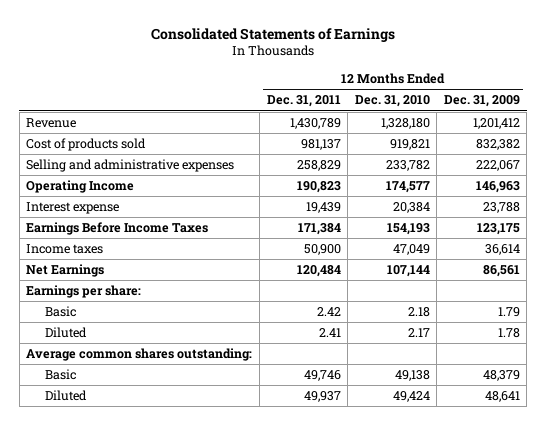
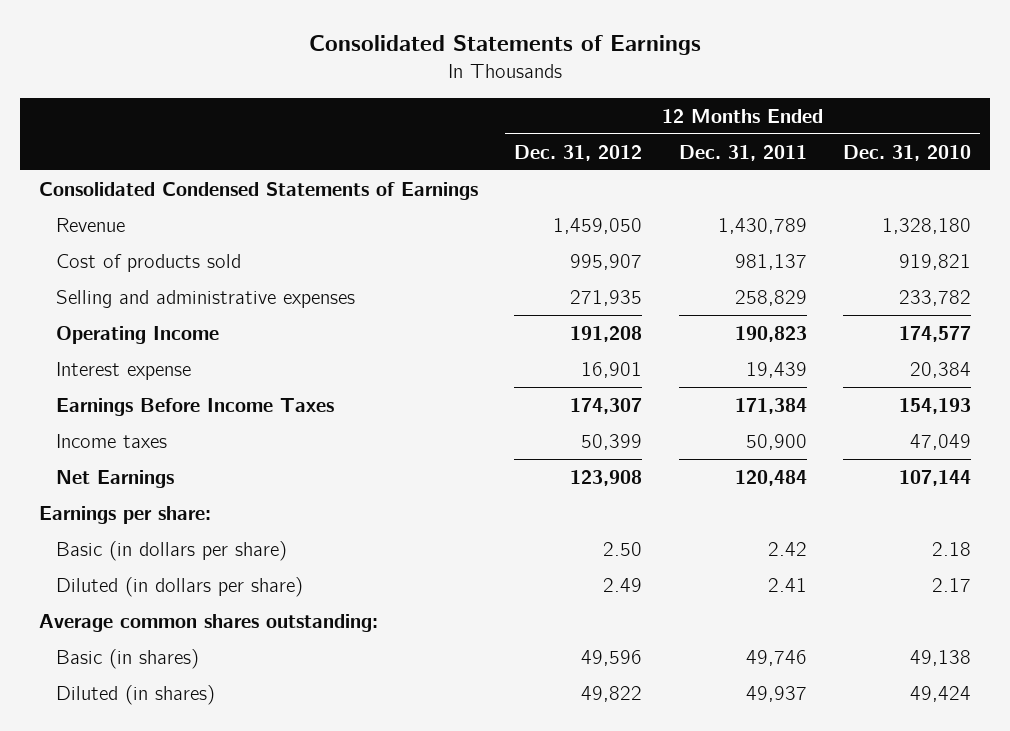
- | 12 Months Ended Dec. 31, 2011 | 12 Months Ended Dec. 31, 2010 | 12 Months Ended Dec. 31, 2009
+ | 12 Months Ended Dec. 31, 2012 | 12 Months Ended Dec. 31, 2011 | 12 Months Ended Dec. 31, 2010
+ Consolidated Condensed Statements of Earnings
- Basic | 2.42 | 2.18 | 1.79
- Diluted | 2.41 | 2.17 | 1.78
+ Basic (in dollars per share) | 2.50 | 2.42 | 2.18
+ Diluted (in dollars per share) | 2.49 | 2.41 | 2.17
- Basic | 49,746 | 49,138 | 48,379
- Diluted | 49,937 | 49,424 | 48,641
+ Basic (in shares) | 49,596 | 49,746 | 49,138
+ Diluted (in shares) | 49,822 | 49,937 | 49,424

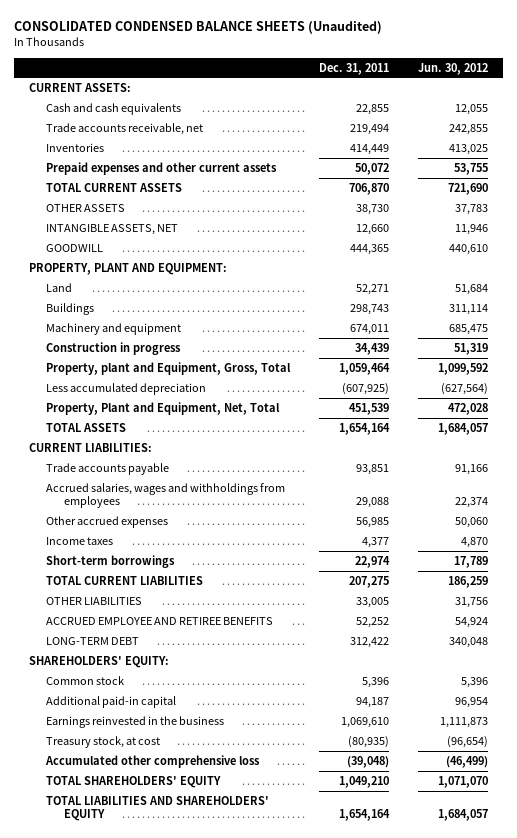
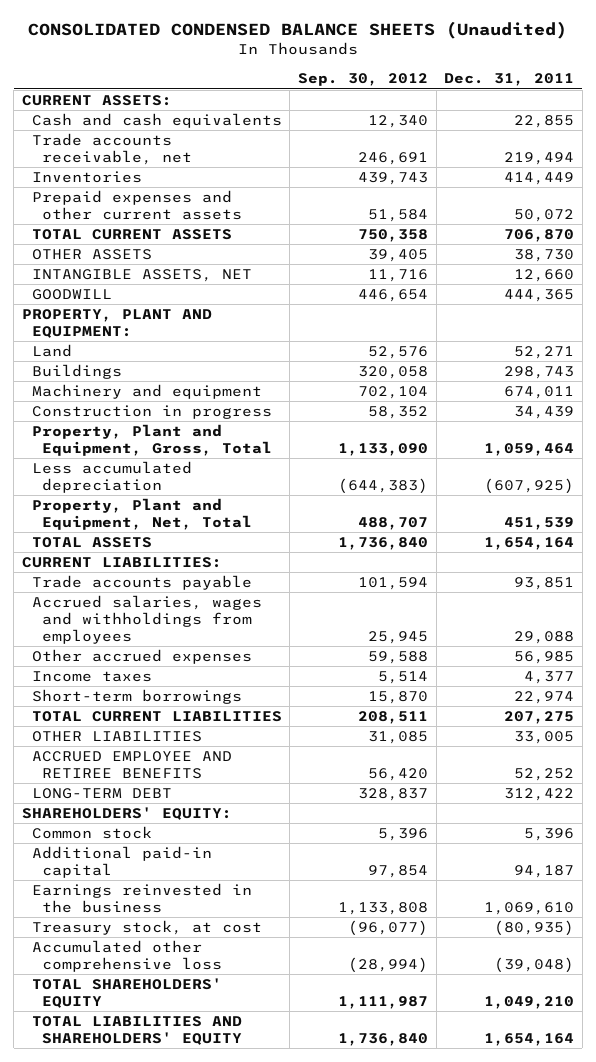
- | Dec. 31, 2011 | Jun. 30, 2012
+ | Sep. 30, 2012 | Dec. 31, 2011
- Property, plant and Equipment, Gross, Total | 1,059,464 | 1,099,592
+ Property, Plant and Equipment, Gross, Total | 1,133,090 | 1,059,464

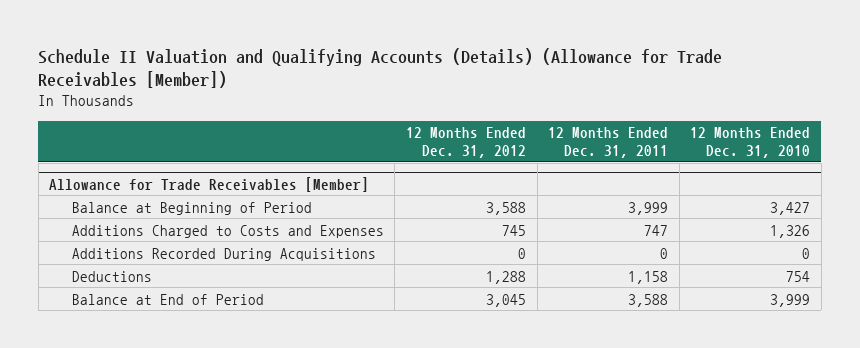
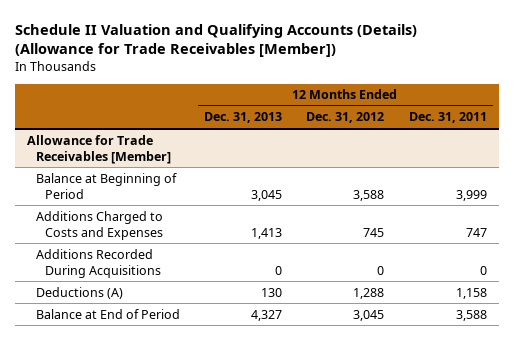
- | 12 Months Ended Dec. 31, 2012 | 12 Months Ended Dec. 31, 2011 | 12 Months Ended Dec. 31, 2010
+ | 12 Months Ended Dec. 31, 2013 | 12 Months Ended Dec. 31, 2012 | 12 Months Ended Dec. 31, 2011
@ Allowance for Trade Receivables [Member]
- Deductions | 1,288 | 1,158 | 754
+ Deductions (A) | 130 | 1,288 | 1,158

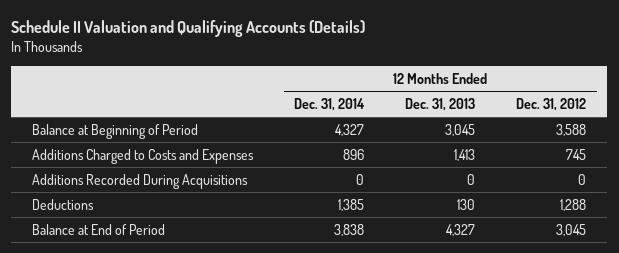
- Schedule II Valuation and Qualifying Accounts (Details) (Allowance for Trade Receivables [Member])
+ Schedule II Valuation and Qualifying Accounts (Details)
- | 12 Months Ended Dec. 31, 2013 | 12 Months Ended Dec. 31, 2012 | 12 Months Ended Dec. 31, 2011
+ | 12 Months Ended Dec. 31, 2014 | 12 Months Ended Dec. 31, 2013 | 12 Months Ended Dec. 31, 2012
- Allowance for Trade Receivables [Member]
- Deductions (A) | 130 | 1,288 | 1,158
+ Deductions | 1,385 | 130 | 1,288

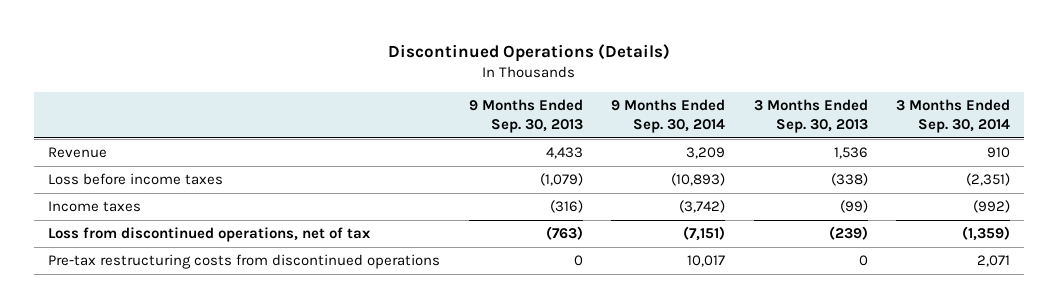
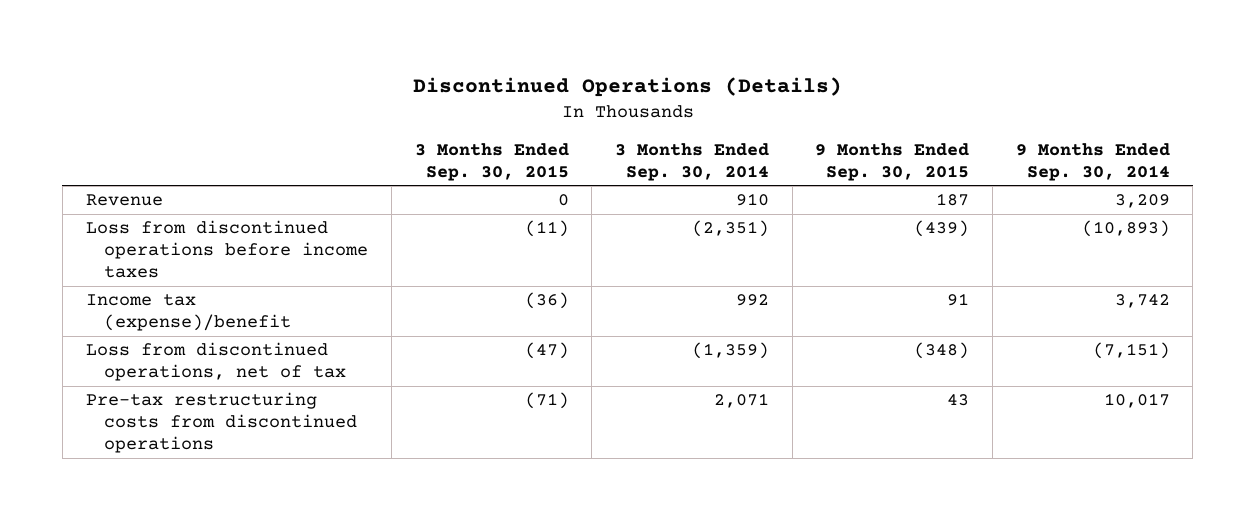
- | 9 Months Ended Sep. 30, 2013 | 9 Months Ended Sep. 30, 2014 | 3 Months Ended Sep. 30, 2013 | 3 Months Ended Sep. 30, 2014
+ | 3 Months Ended Sep. 30, 2015 | 3 Months Ended Sep. 30, 2014 | 9 Months Ended Sep. 30, 2015 | 9 Months Ended Sep. 30, 2014
- Loss before income taxes | (1,079) | (10,893) | (338) | (2,351)
- Income taxes | (316) | (3,742) | (99) | (992)
+ Loss from discontinued operations before income taxes | (11) | (2,351) | (439) | (10,893)
+ Income tax (expense)/benefit | (36) | 992 | 91 | 3,742

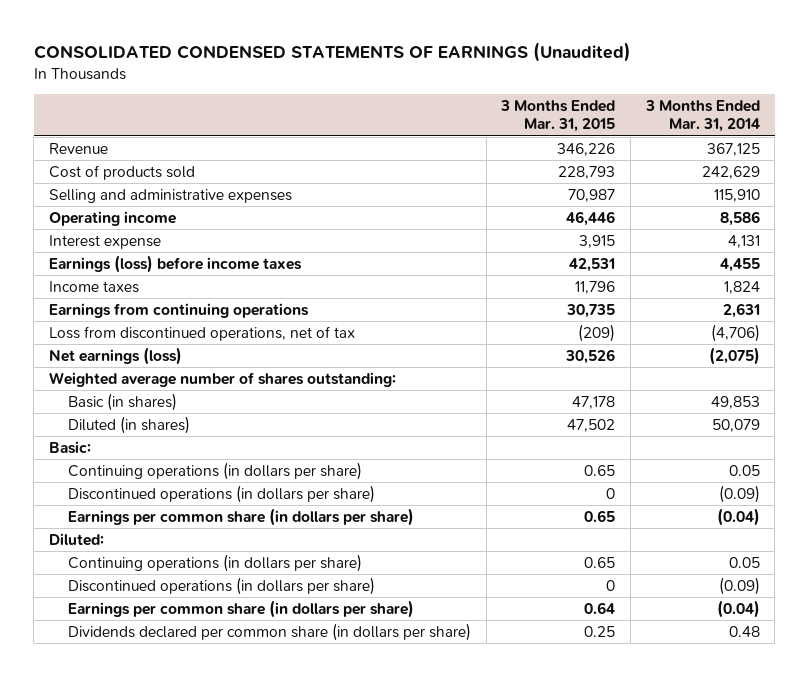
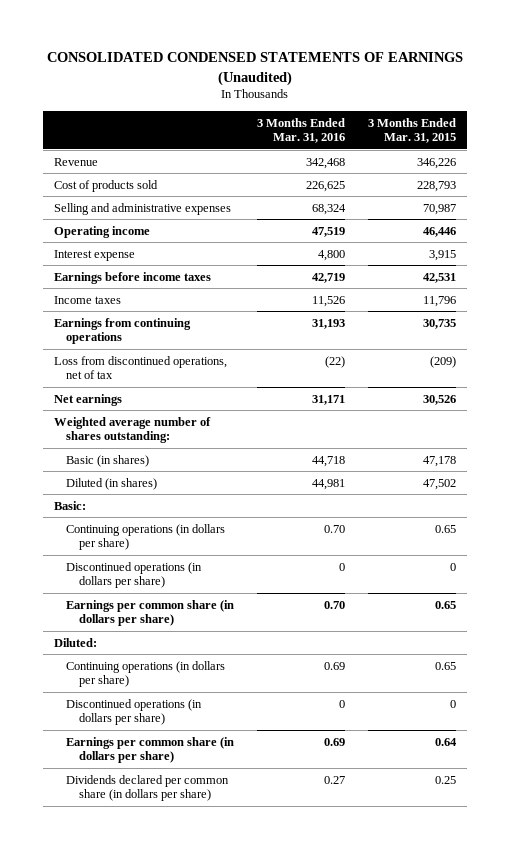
- | 3 Months Ended Mar. 31, 2015 | 3 Months Ended Mar. 31, 2014
+ | 3 Months Ended Mar. 31, 2016 | 3 Months Ended Mar. 31, 2015
- Earnings (loss) before income taxes | 42,531 | 4,455
+ Earnings before income taxes | 42,719 | 42,531
- Net earnings (loss) | 30,526 | (2,075)
+ Net earnings | 31,171 | 30,526

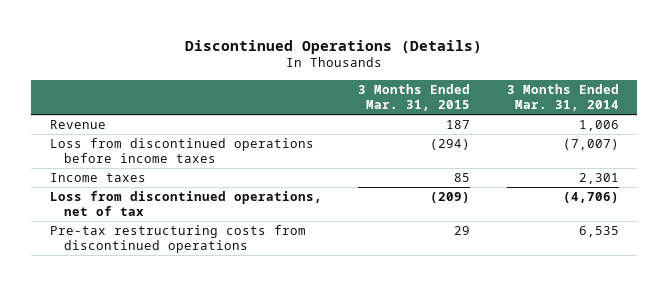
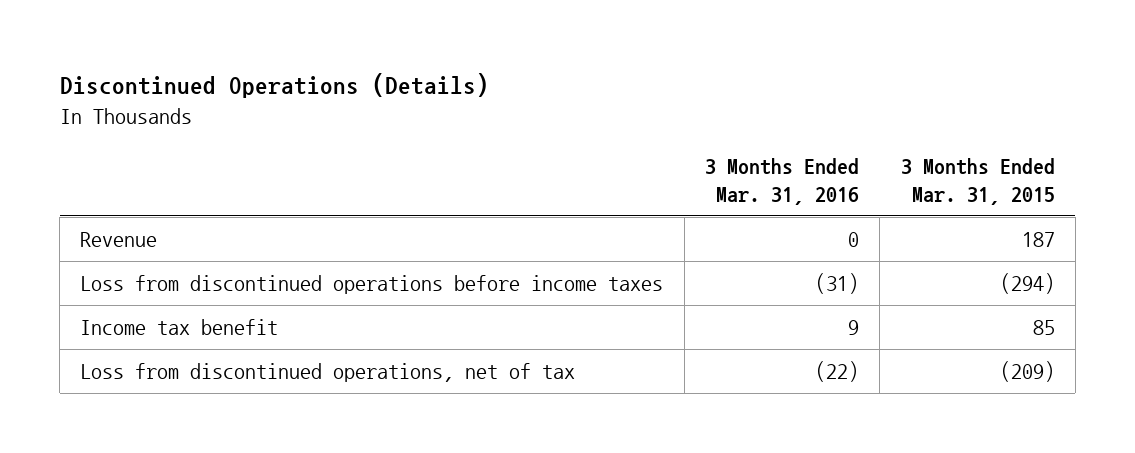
- | 3 Months Ended Mar. 31, 2015 | 3 Months Ended Mar. 31, 2014
+ | 3 Months Ended Mar. 31, 2016 | 3 Months Ended Mar. 31, 2015
- Income taxes | 85 | 2,301
+ Income tax benefit | 9 | 85
- Pre-tax restructuring costs from discontinued operations | 29 | 6,535

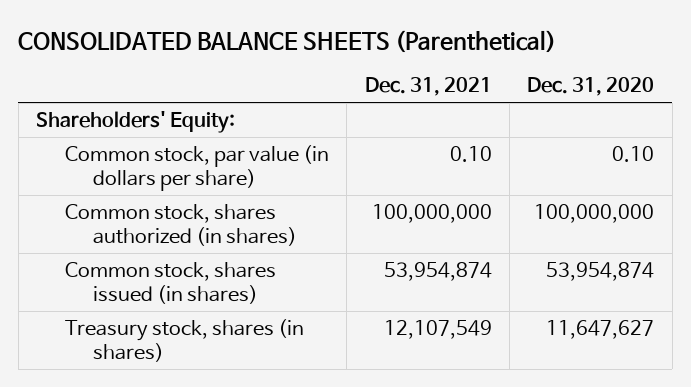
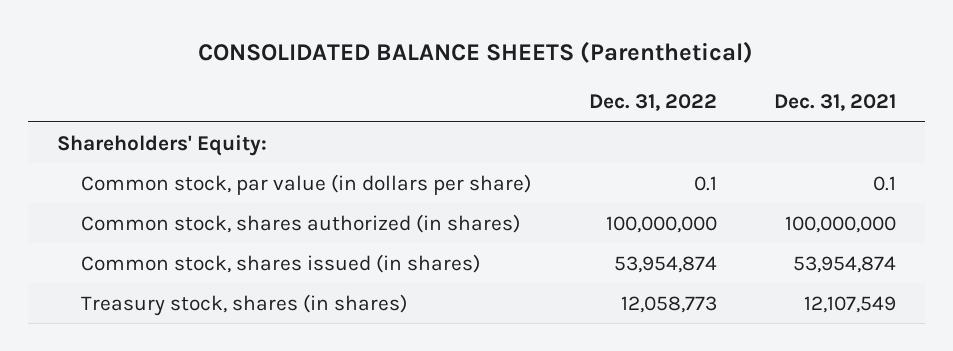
- | Dec. 31, 2021 | Dec. 31, 2020
+ | Dec. 31, 2022 | Dec. 31, 2021
- Common stock, par value (in dollars per share) | 0.10 | 0.10
+ Common stock, par value (in dollars per share) | 0.1 | 0.1

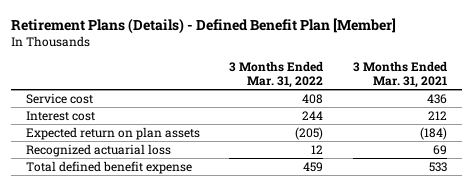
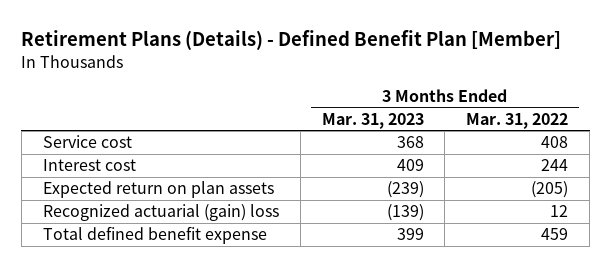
- | 3 Months Ended Mar. 31, 2022 | 3 Months Ended Mar. 31, 2021
+ | 3 Months Ended Mar. 31, 2023 | 3 Months Ended Mar. 31, 2022
- Recognized actuarial loss | 12 | 69
+ Recognized actuarial (gain) loss | (139) | 12

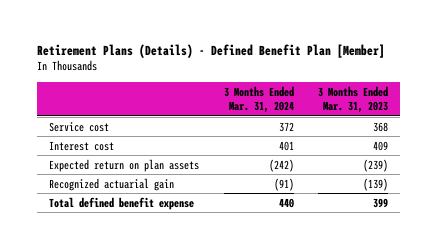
- | 3 Months Ended Mar. 31, 2023 | 3 Months Ended Mar. 31, 2022
+ | 3 Months Ended Mar. 31, 2024 | 3 Months Ended Mar. 31, 2023
- Recognized actuarial (gain) loss | (139) | 12
+ Recognized actuarial gain | (91) | (139)

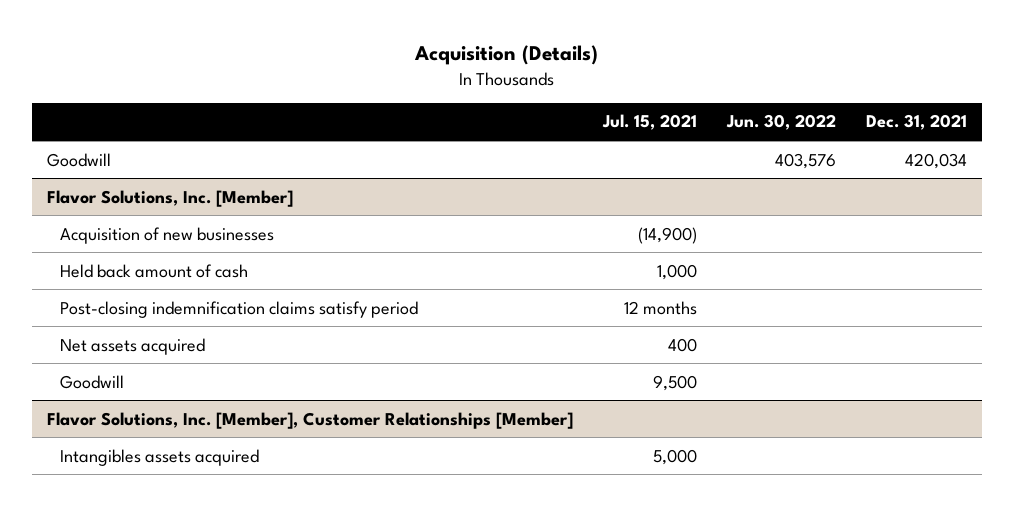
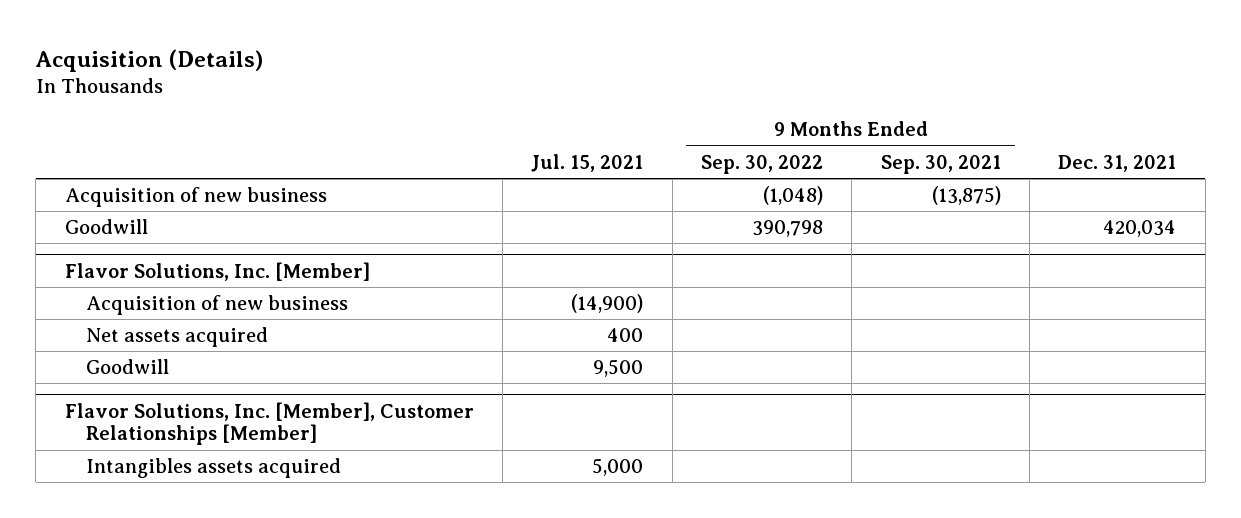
- | Jul. 15, 2021 | Jun. 30, 2022 | Dec. 31, 2021
+ | Jul. 15, 2021 | 9 Months Ended Sep. 30, 2022 | 9 Months Ended Sep. 30, 2021 | Dec. 31, 2021
+ Acquisition of new business | | (1,048) | (13,875) |
@ Flavor Solutions, Inc. [Member]
- Acquisition of new businesses | (14,900) | |
- Held back amount of cash | 1,000 | |
- Post-closing indemnification claims satisfy period | 12 months | |
+ Acquisition of new business | (14,900) | | |

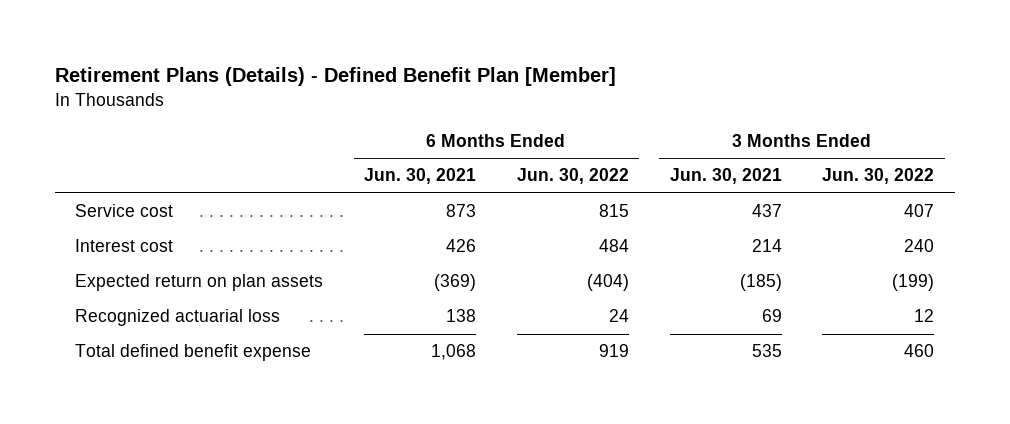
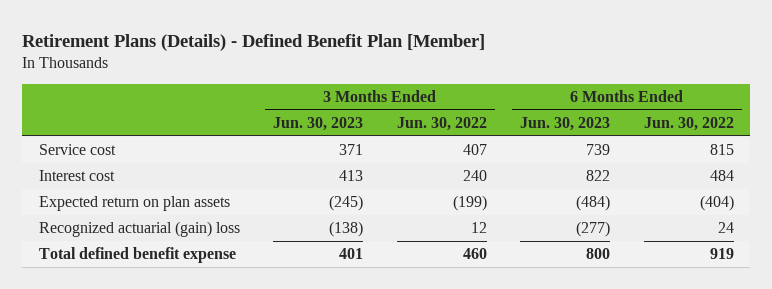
- | 6 Months Ended Jun. 30, 2021 | 6 Months Ended Jun. 30, 2022 | 3 Months Ended Jun. 30, 2021 | 3 Months Ended Jun. 30, 2022
+ | 3 Months Ended Jun. 30, 2023 | 3 Months Ended Jun. 30, 2022 | 6 Months Ended Jun. 30, 2023 | 6 Months Ended Jun. 30, 2022
- Recognized actuarial loss | 138 | 24 | 69 | 12
+ Recognized actuarial (gain) loss | (138) | 12 | (277) | 24

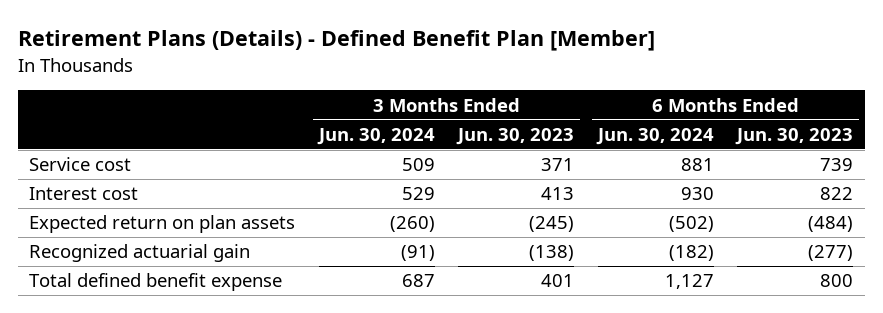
- | 3 Months Ended Jun. 30, 2023 | 3 Months Ended Jun. 30, 2022 | 6 Months Ended Jun. 30, 2023 | 6 Months Ended Jun. 30, 2022
+ | 3 Months Ended Jun. 30, 2024 | 3 Months Ended Jun. 30, 2023 | 6 Months Ended Jun. 30, 2024 | 6 Months Ended Jun. 30, 2023
- Recognized actuarial (gain) loss | (138) | 12 | (277) | 24
+ Recognized actuarial gain | (91) | (138) | (182) | (277)

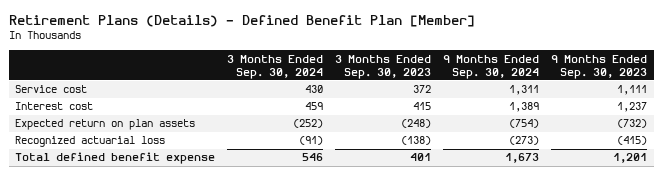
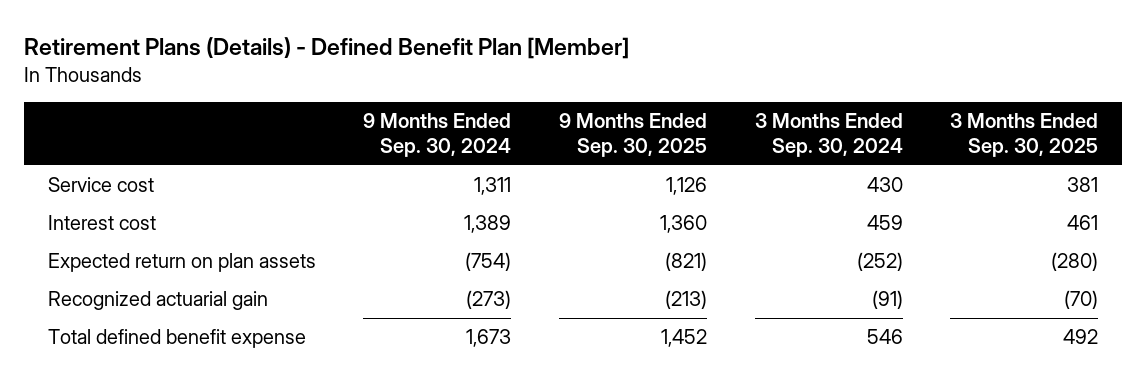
- | 3 Months Ended Sep. 30, 2024 | 3 Months Ended Sep. 30, 2023 | 9 Months Ended Sep. 30, 2024 | 9 Months Ended Sep. 30, 2023
+ | 9 Months Ended Sep. 30, 2024 | 9 Months Ended Sep. 30, 2025 | 3 Months Ended Sep. 30, 2024 | 3 Months Ended Sep. 30, 2025
- Recognized actuarial loss | (91) | (138) | (273) | (415)
+ Recognized actuarial gain | (273) | (213) | (91) | (70)

